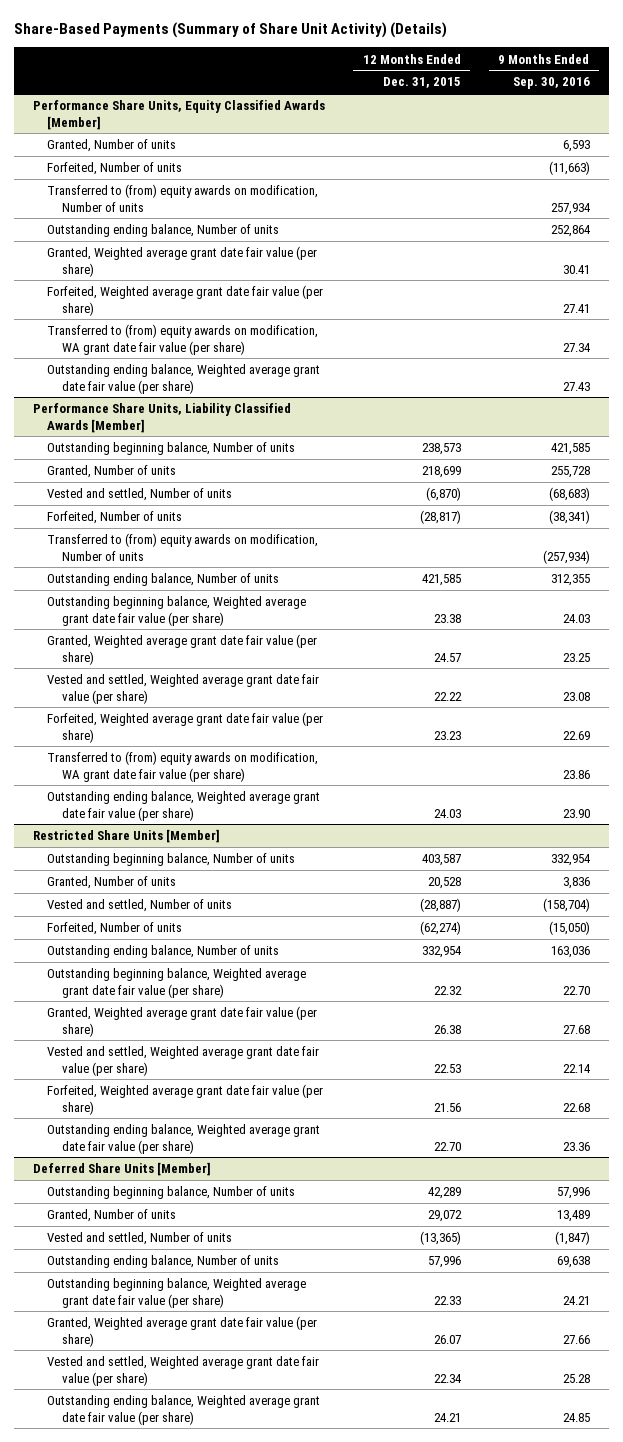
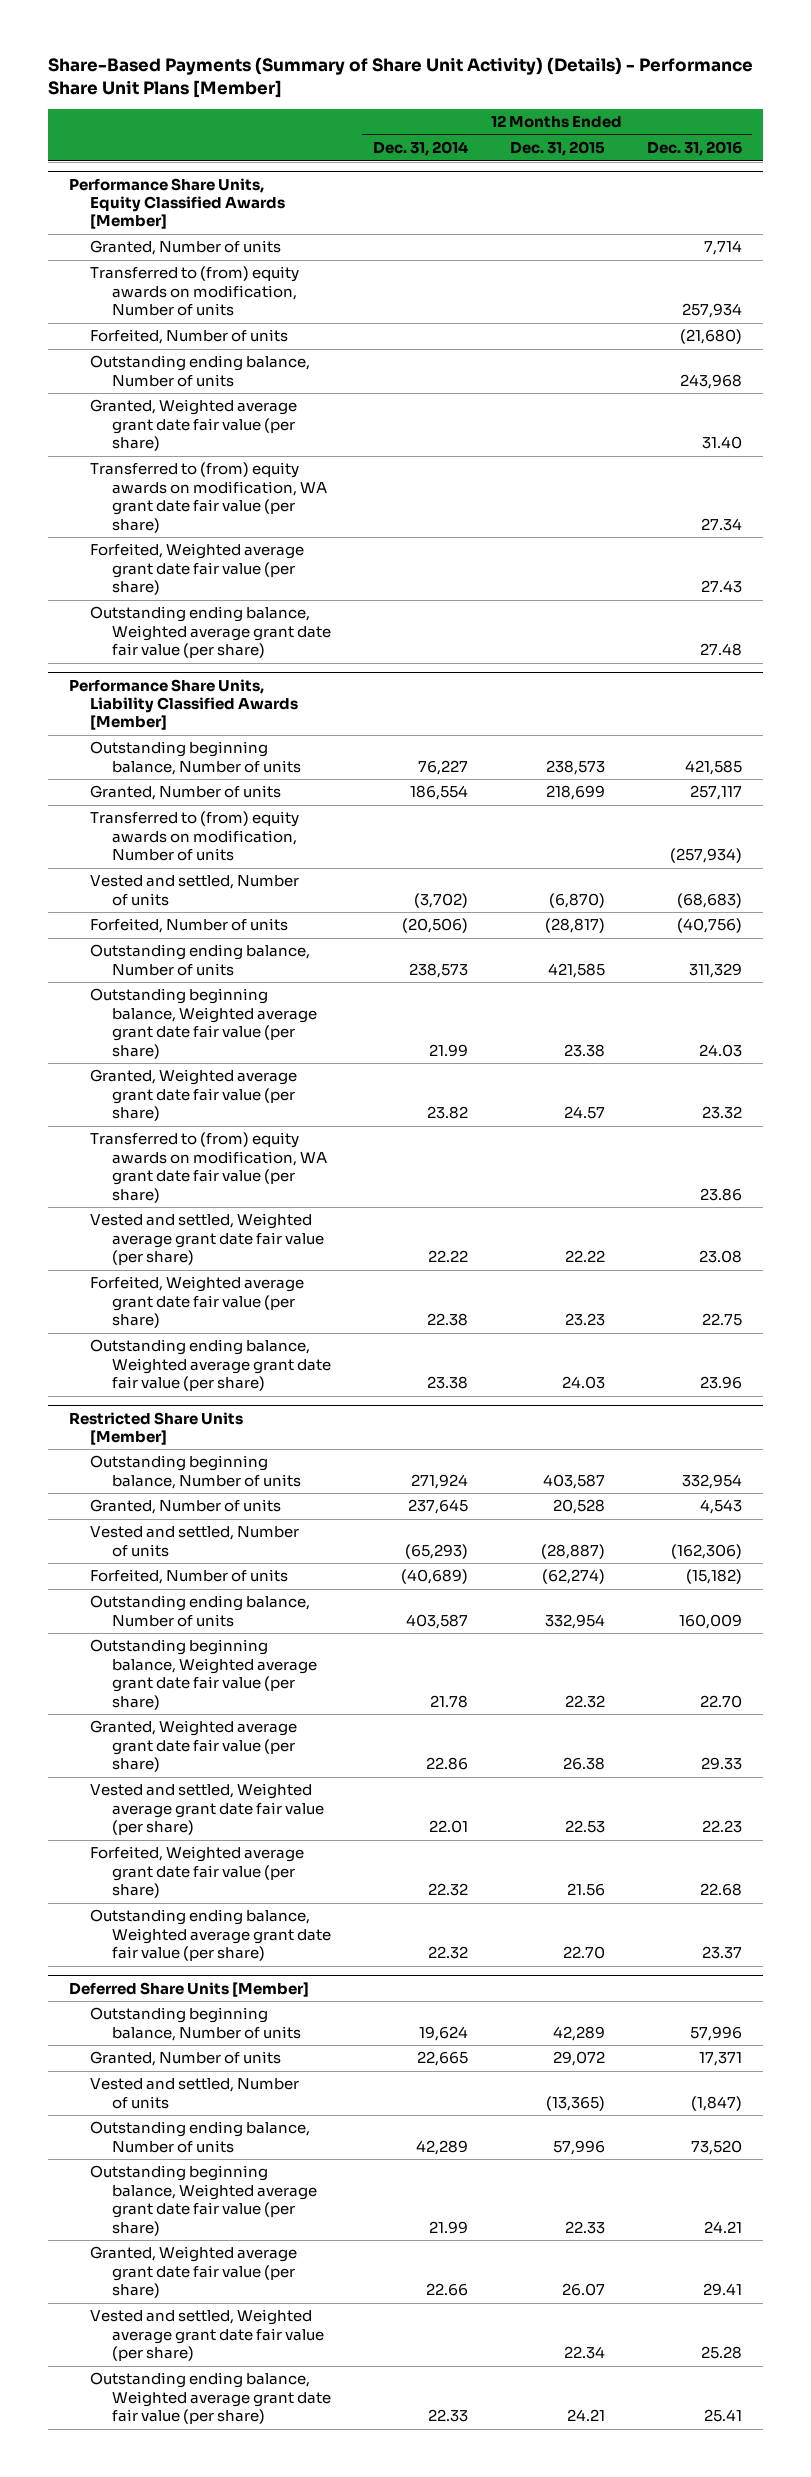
- Share-Based Payments (Summary of Share Unit Activity) (Details)
+ Share-Based Payments (Summary of Share Unit Activity) (Details) - Performance Share Unit Plans [Member]
- | 12 Months Ended Dec. 31, 2015 | 9 Months Ended Sep. 30, 2016
+ | 12 Months Ended Dec. 31, 2014 | 12 Months Ended Dec. 31, 2015 | 12 Months Ended Dec. 31, 2016
@ Performance Share Units, Equity Classified Awards [Member]
moved down: Forfeited, Number of units | | | (21,680)
moved down: Forfeited, Weighted average grant date fair value (per share) | | | 27.43
@ Performance Share Units, Liability Classified Awards [Member]
moved up: Transferred to (from) equity awards on modification, Number of units | | | (257,934)
moved up: Transferred to (from) equity awards on modification, WA grant date fair value (per share) | | | 23.86

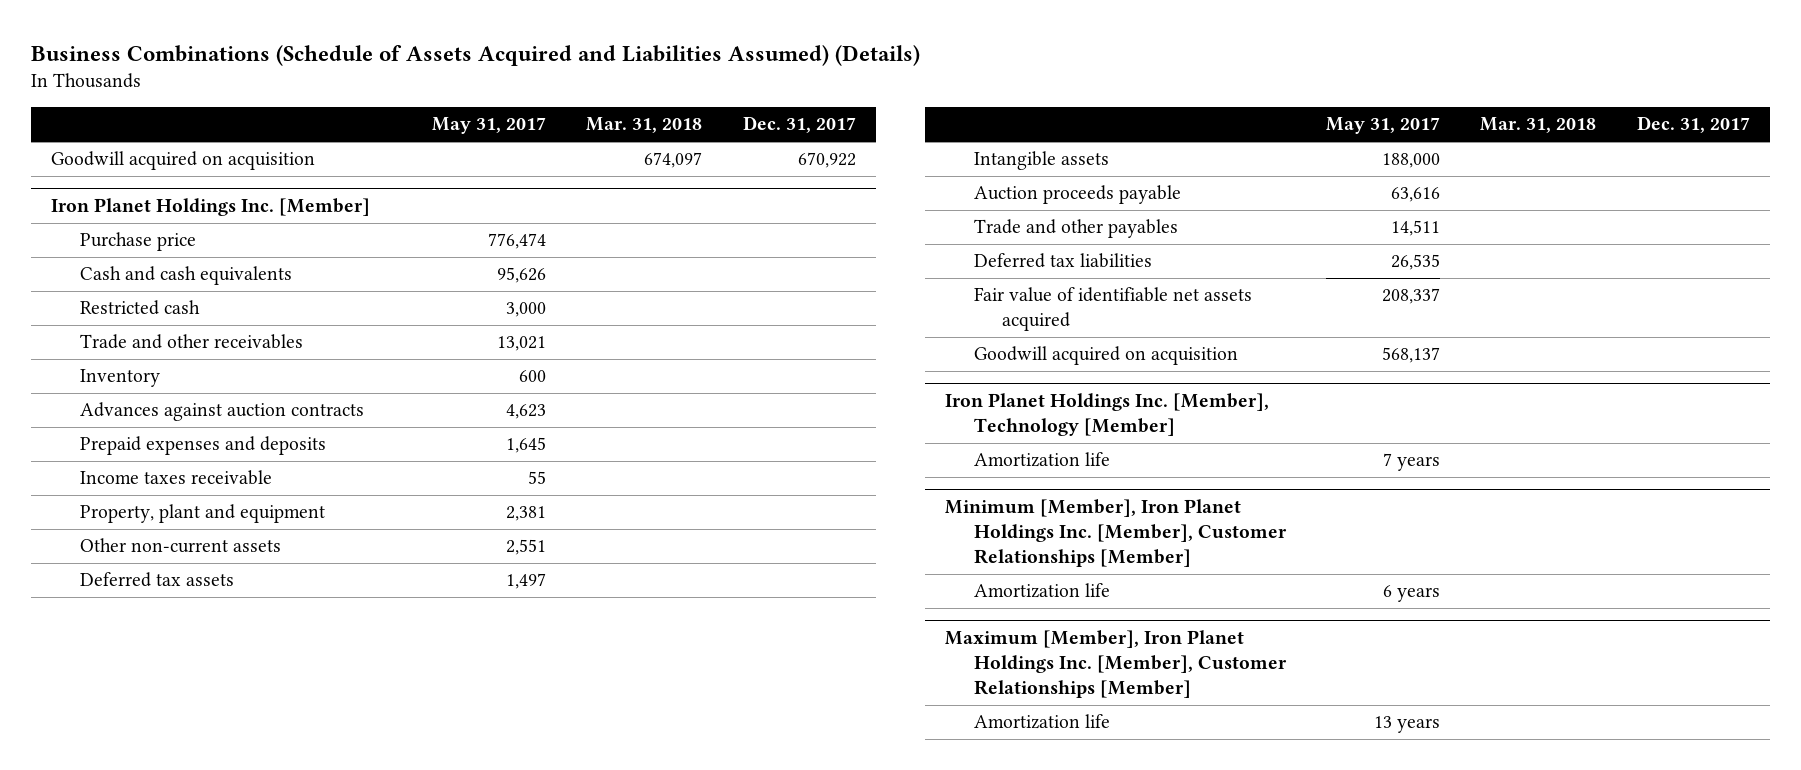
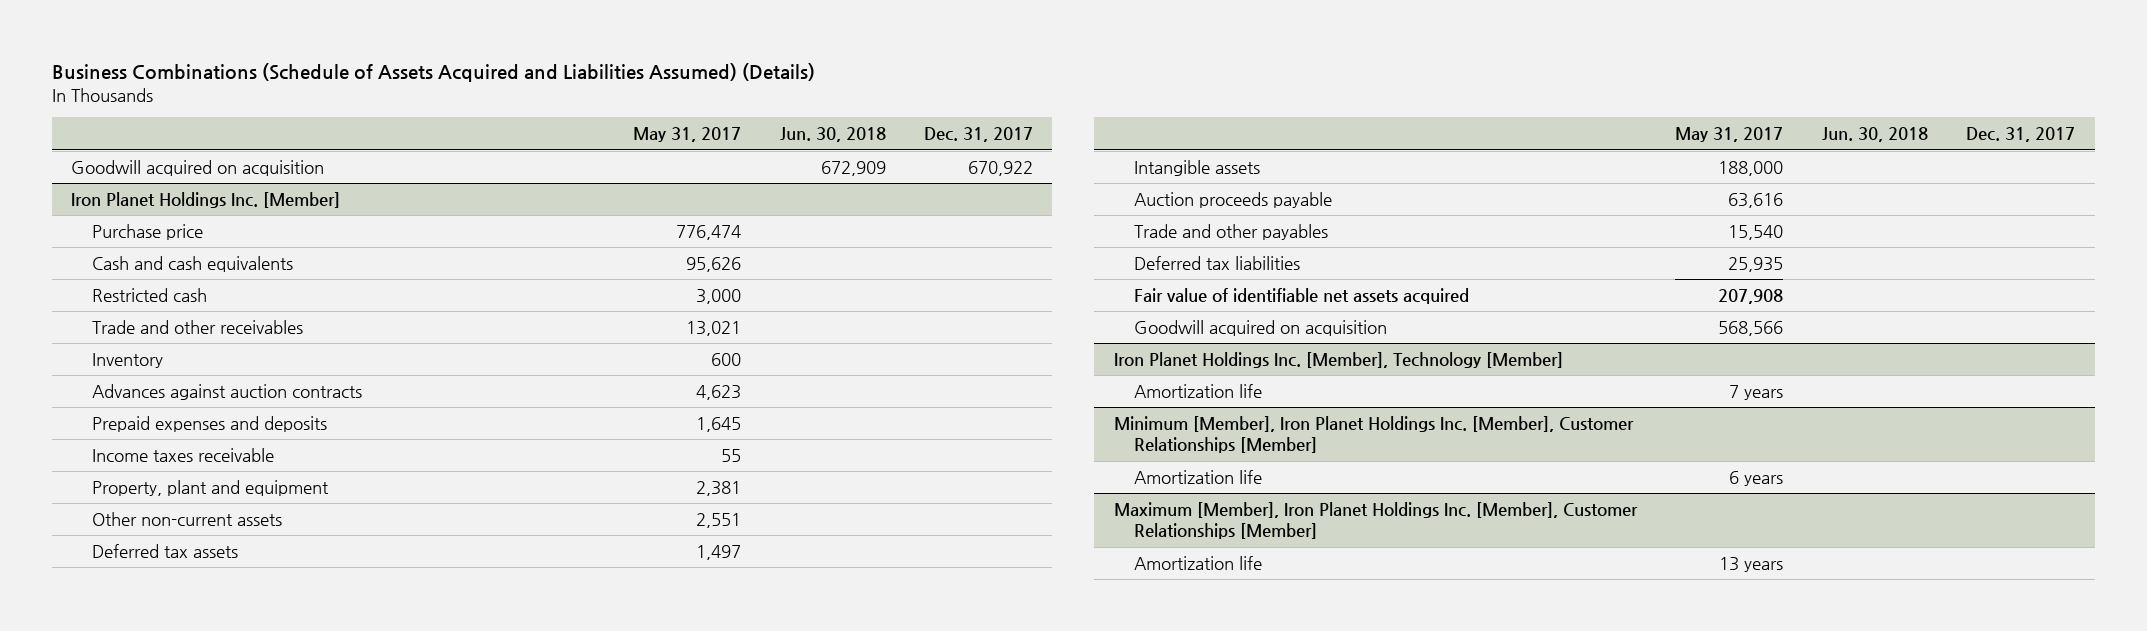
- | May 31, 2017 | Mar. 31, 2018 | Dec. 31, 2017
+ | May 31, 2017 | Jun. 30, 2018 | Dec. 31, 2017
@ Iron Planet Holdings Inc. [Member]
- Trade and other payables | 14,511 | |
- Deferred tax liabilities | 26,535 | |
- Fair value of identifiable net assets acquired | 208,337 | |
- Goodwill acquired on acquisition | 568,137 | |
+ Trade and other payables | 15,540 | |
+ Deferred tax liabilities | 25,935 | |
+ Fair value of identifiable net assets acquired | 207,908 | |
+ Goodwill acquired on acquisition | 568,566 | |

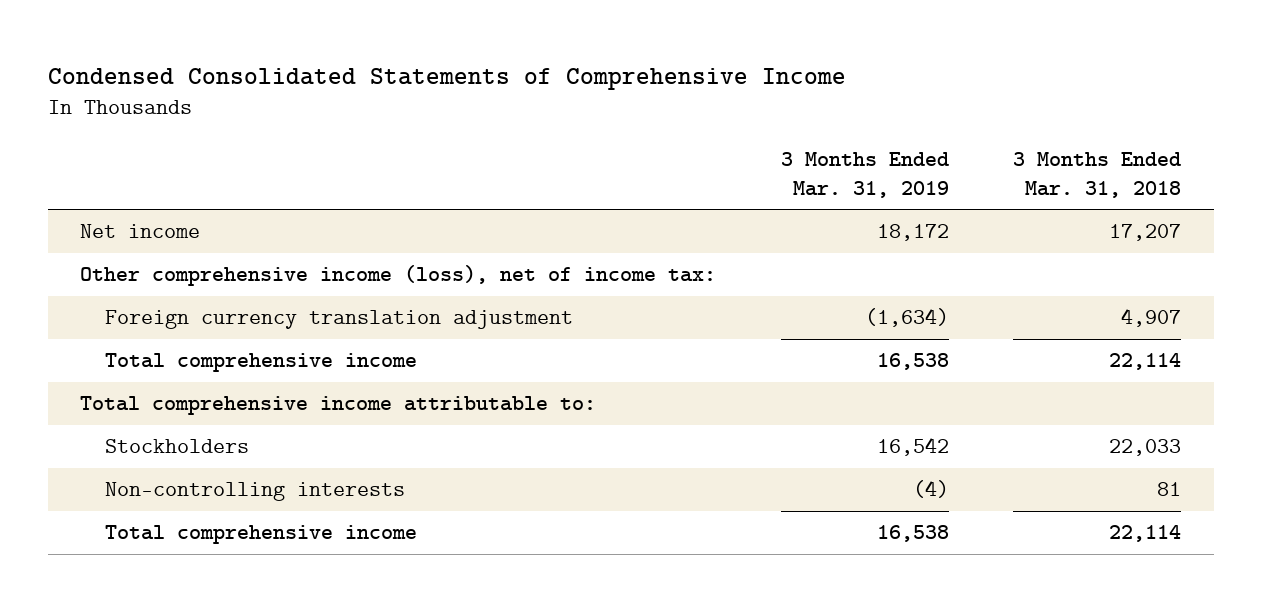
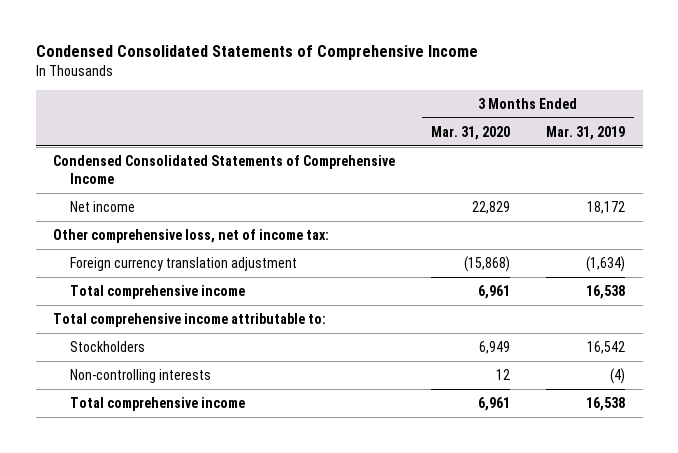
- | 3 Months Ended Mar. 31, 2019 | 3 Months Ended Mar. 31, 2018
+ | 3 Months Ended Mar. 31, 2020 | 3 Months Ended Mar. 31, 2019
+ Condensed Consolidated Statements of Comprehensive Income
- Other comprehensive income (loss), net of income tax:
+ Other comprehensive loss, net of income tax:

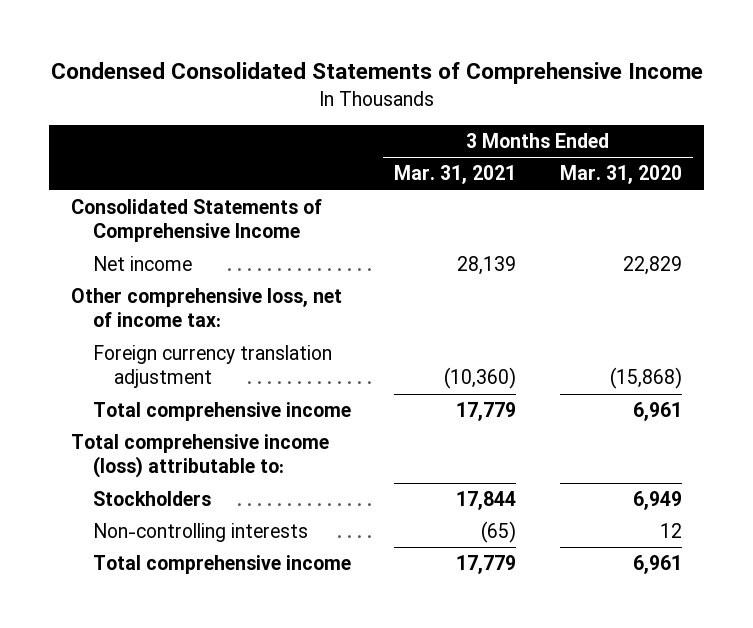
- | 3 Months Ended Mar. 31, 2020 | 3 Months Ended Mar. 31, 2019
+ | 3 Months Ended Mar. 31, 2021 | 3 Months Ended Mar. 31, 2020
- Condensed Consolidated Statements of Comprehensive Income
+ Consolidated Statements of Comprehensive Income
- Total comprehensive income attributable to:
+ Total comprehensive income (loss) attributable to:

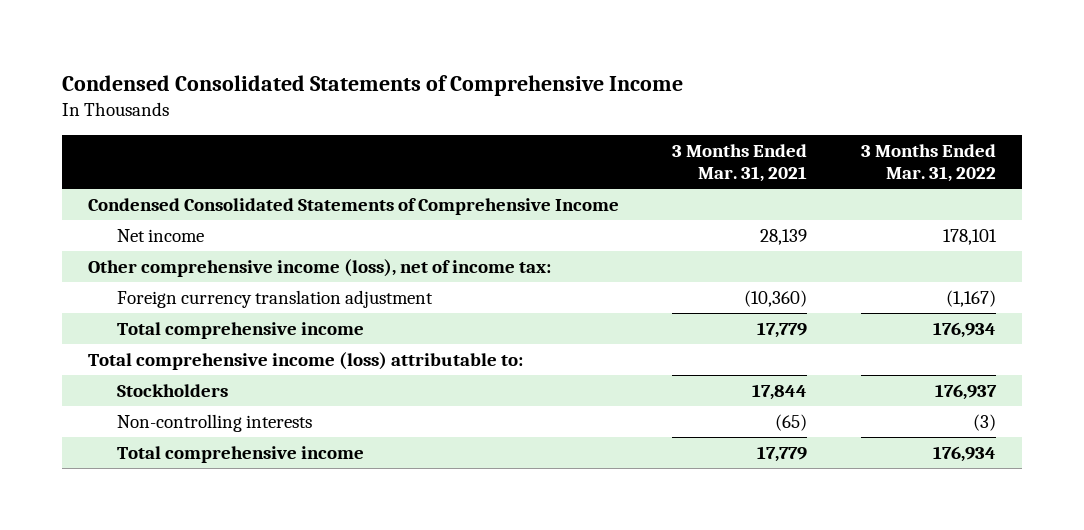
- | 3 Months Ended Mar. 31, 2021 | 3 Months Ended Mar. 31, 2020
+ | 3 Months Ended Mar. 31, 2021 | 3 Months Ended Mar. 31, 2022
- Consolidated Statements of Comprehensive Income
+ Condensed Consolidated Statements of Comprehensive Income
- Other comprehensive loss, net of income tax:
+ Other comprehensive income (loss), net of income tax:

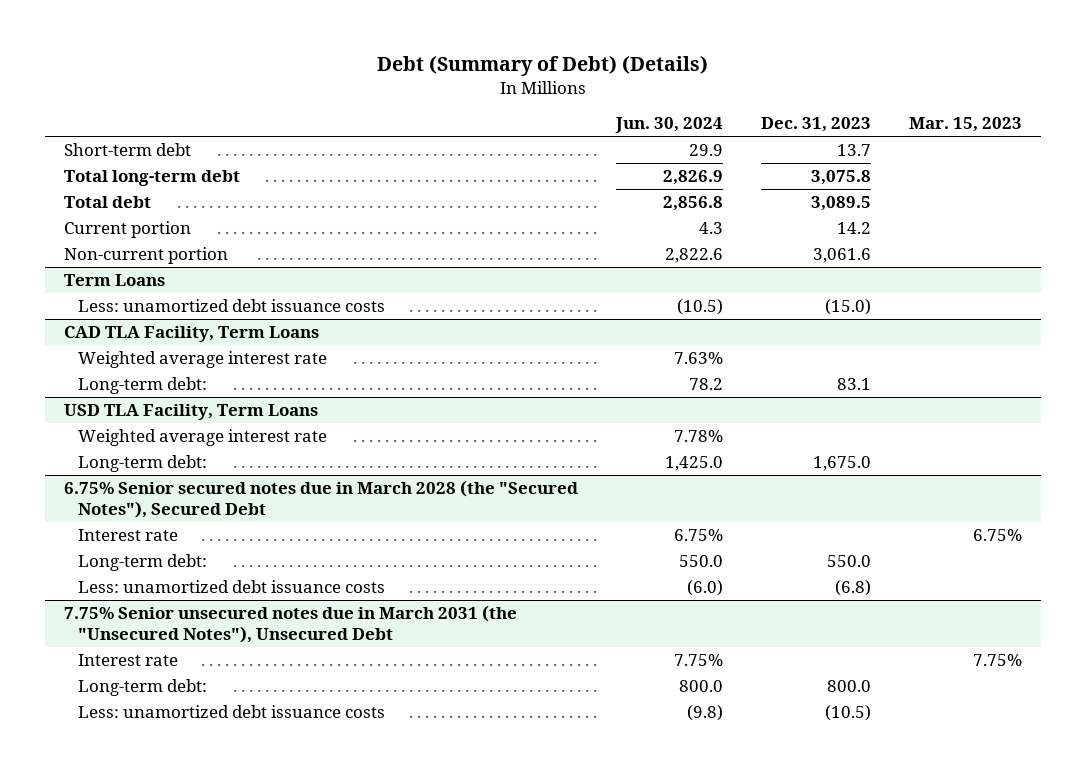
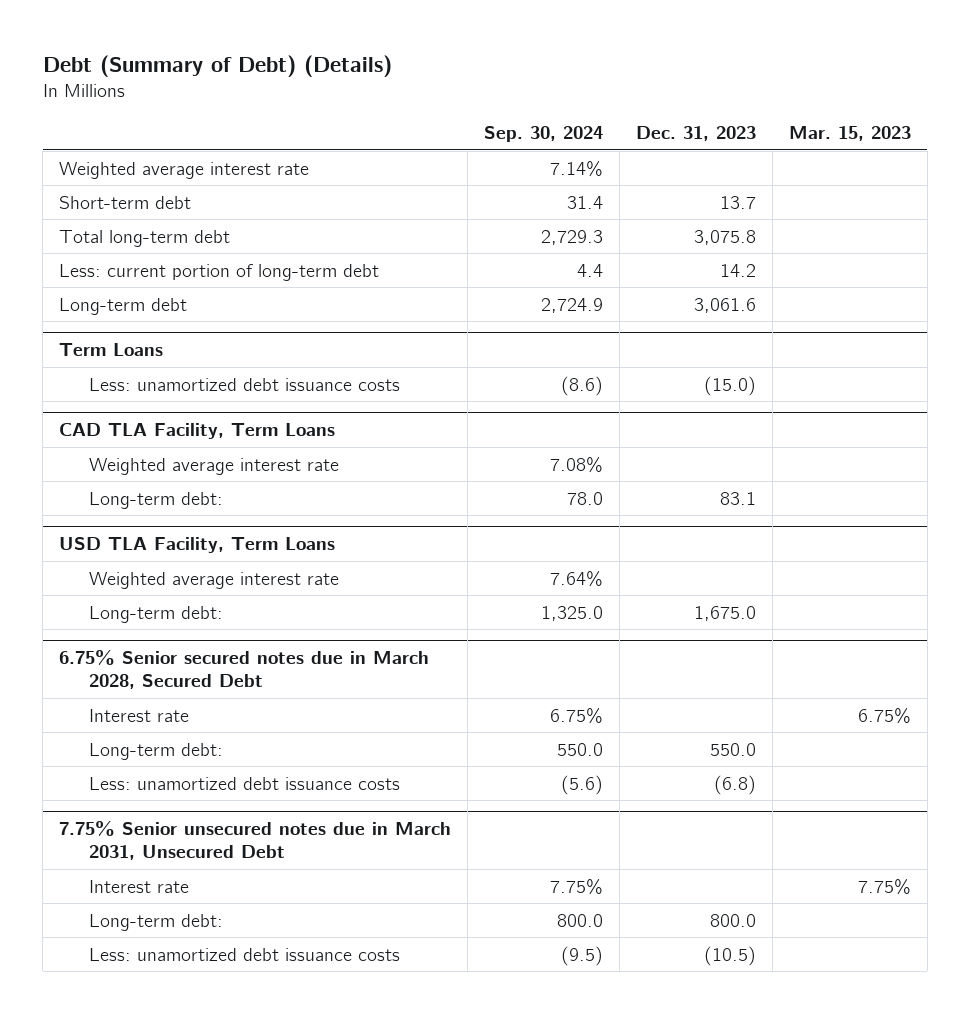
- | Jun. 30, 2024 | Dec. 31, 2023 | Mar. 15, 2023
+ | Sep. 30, 2024 | Dec. 31, 2023 | Mar. 15, 2023
+ Weighted average interest rate | 7.14% | |
- Total debt | 2,856.8 | 3,089.5 |
- Current portion | 4.3 | 14.2 |
- Non-current portion | 2,822.6 | 3,061.6 |
+ Less: current portion of long-term debt | 4.4 | 14.2 |
+ Long-term debt | 2,724.9 | 3,061.6 |
- 6.75% Senior secured notes due in March 2028 (the "Secured Notes"), Secured Debt
+ 6.75% Senior secured notes due in March 2028, Secured Debt
- 7.75% Senior unsecured notes due in March 2031 (the "Unsecured Notes"), Unsecured Debt
+ 7.75% Senior unsecured notes due in March 2031, Unsecured Debt

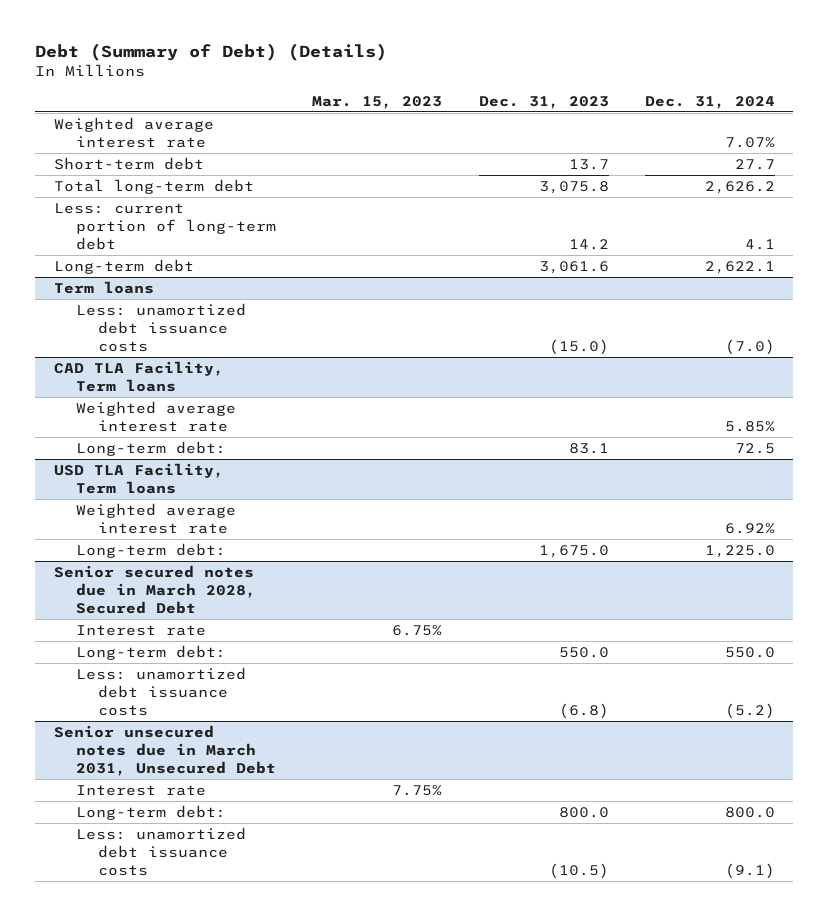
- | Sep. 30, 2024 | Dec. 31, 2023 | Mar. 15, 2023
+ | Mar. 15, 2023 | Dec. 31, 2023 | Dec. 31, 2024
- Term Loans
+ Term loans
- CAD TLA Facility, Term Loans
+ CAD TLA Facility, Term loans
- USD TLA Facility, Term Loans
+ USD TLA Facility, Term loans
- 6.75% Senior secured notes due in March 2028, Secured Debt
+ Senior secured notes due in March 2028, Secured Debt
- 7.75% Senior unsecured notes due in March 2031, Unsecured Debt
+ Senior unsecured notes due in March 2031, Unsecured Debt

